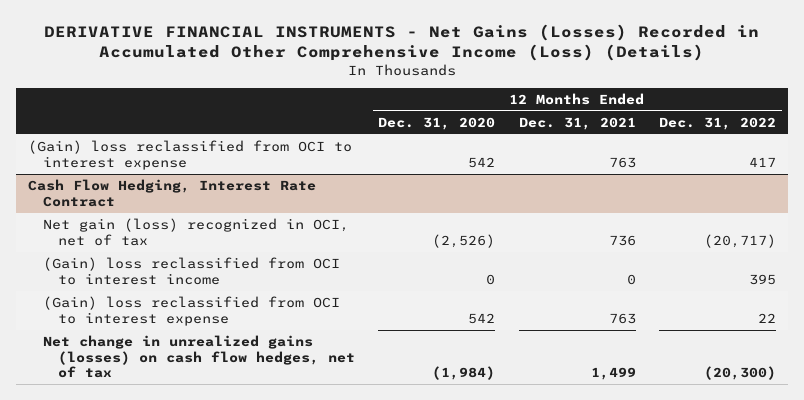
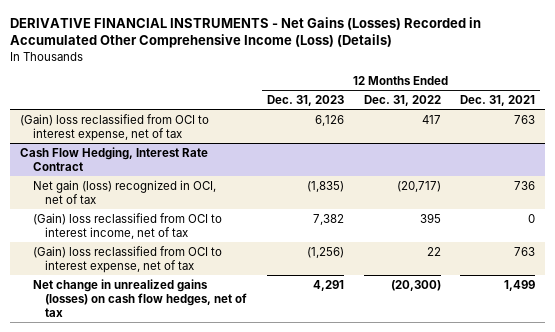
- | 12 Months Ended Dec. 31, 2020 | 12 Months Ended Dec. 31, 2021 | 12 Months Ended Dec. 31, 2022
+ | 12 Months Ended Dec. 31, 2023 | 12 Months Ended Dec. 31, 2022 | 12 Months Ended Dec. 31, 2021
- (Gain) loss reclassified from OCI to interest expense | 542 | 763 | 417
+ (Gain) loss reclassified from OCI to interest expense, net of tax | 6,126 | 417 | 763
@ Cash Flow Hedging, Interest Rate Contract
- (Gain) loss reclassified from OCI to interest income | 0 | 0 | 395
- (Gain) loss reclassified from OCI to interest expense | 542 | 763 | 22
+ (Gain) loss reclassified from OCI to interest income, net of tax | 7,382 | 395 | 0
+ (Gain) loss reclassified from OCI to interest expense, net of tax | (1,256) | 22 | 763

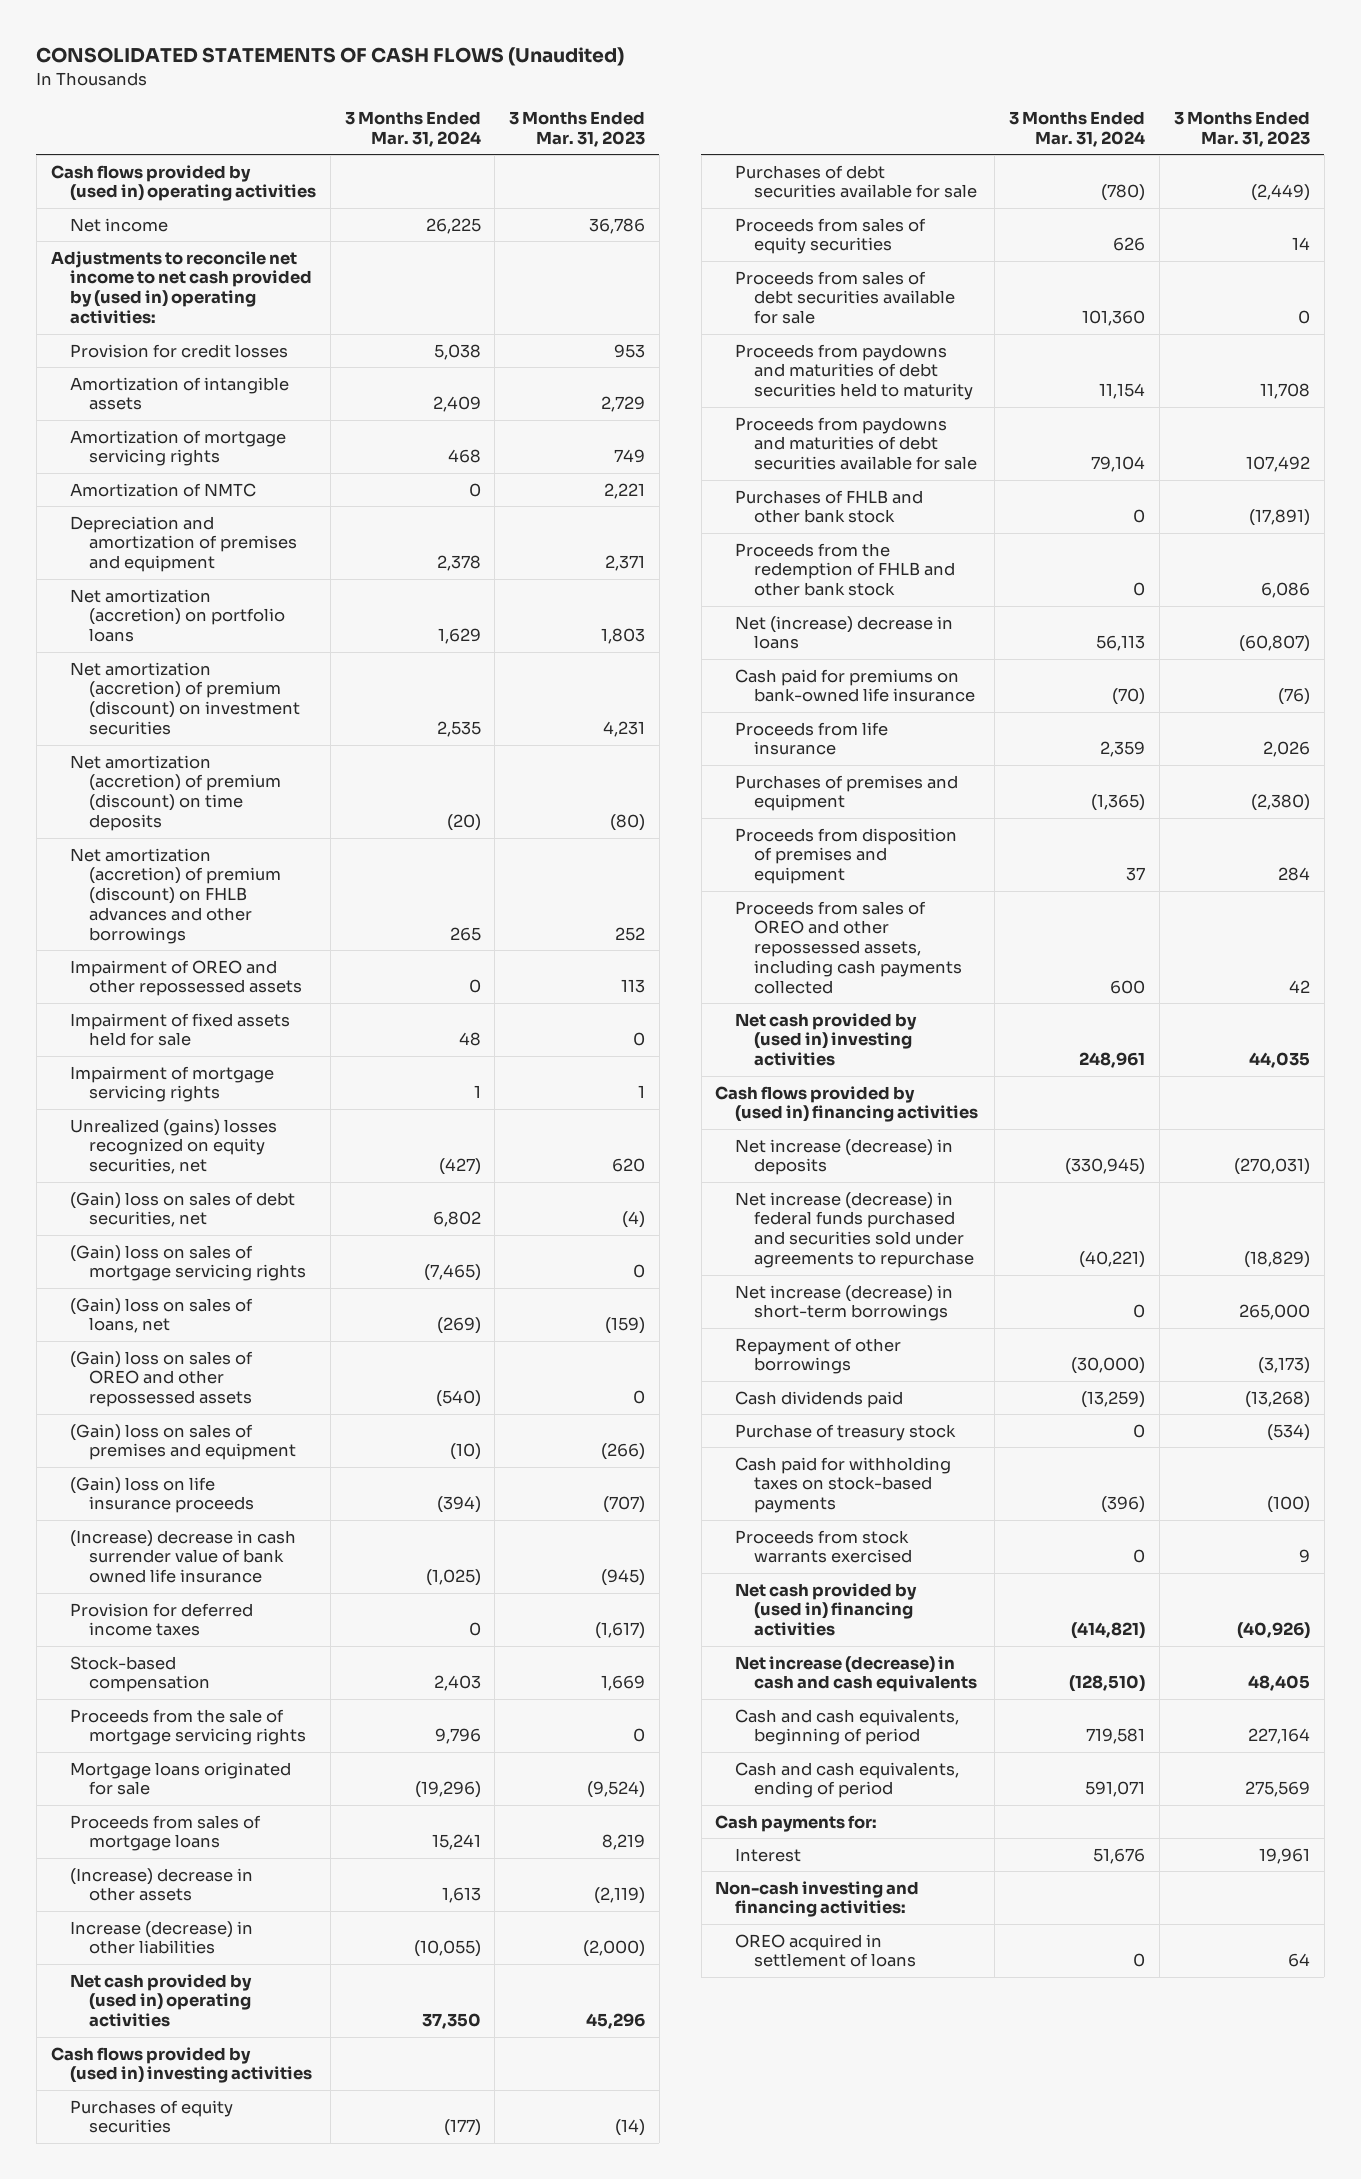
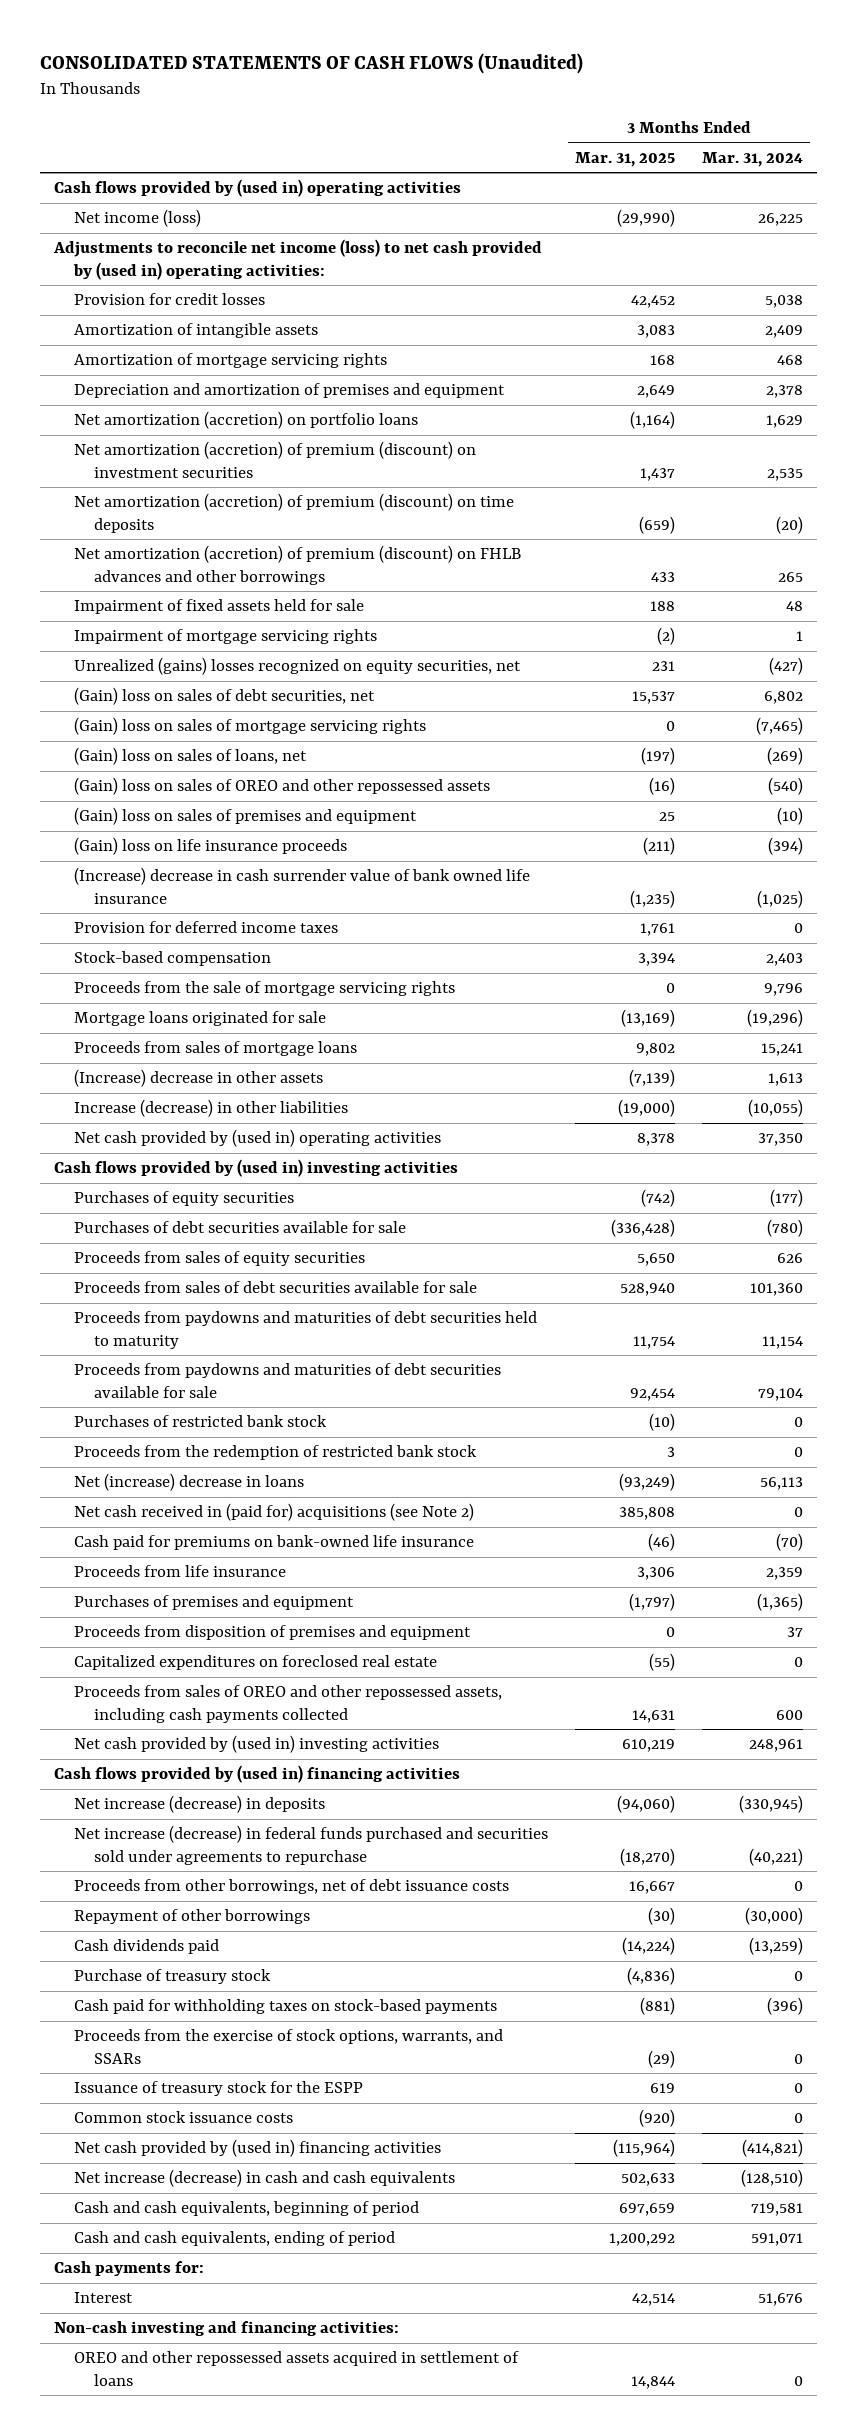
- | 3 Months Ended Mar. 31, 2024 | 3 Months Ended Mar. 31, 2023
+ | 3 Months Ended Mar. 31, 2025 | 3 Months Ended Mar. 31, 2024
- Net income | 26,225 | 36,786
- Adjustments to reconcile net income to net cash provided by (used in) operating activities:
+ Net income (loss) | (29,990) | 26,225
+ Adjustments to reconcile net income (loss) to net cash provided by (used in) operating activities:
- Amortization of NMTC | 0 | 2,221
- Impairment of OREO and other repossessed assets | 0 | 113
- Purchases of FHLB and other bank stock | 0 | (17,891)
- Proceeds from the redemption of FHLB and other bank stock | 0 | 6,086
+ Purchases of restricted bank stock | (10) | 0
+ Proceeds from the redemption of restricted bank stock | 3 | 0
+ Net cash received in (paid for) acquisitions (see Note 2) | 385,808 | 0
+ Capitalized expenditures on foreclosed real estate | (55) | 0
- Net increase (decrease) in short-term borrowings | 0 | 265,000
+ Proceeds from other borrowings, net of debt issuance costs | 16,667 | 0
- Proceeds from stock warrants exercised | 0 | 9
+ Proceeds from the exercise of stock options, warrants, and SSARs | (29) | 0
+ Issuance of treasury stock for the ESPP | 619 | 0
+ Common stock issuance costs | (920) | 0
- OREO acquired in settlement of loans | 0 | 64
+ OREO and other repossessed assets acquired in settlement of loans | 14,844 | 0

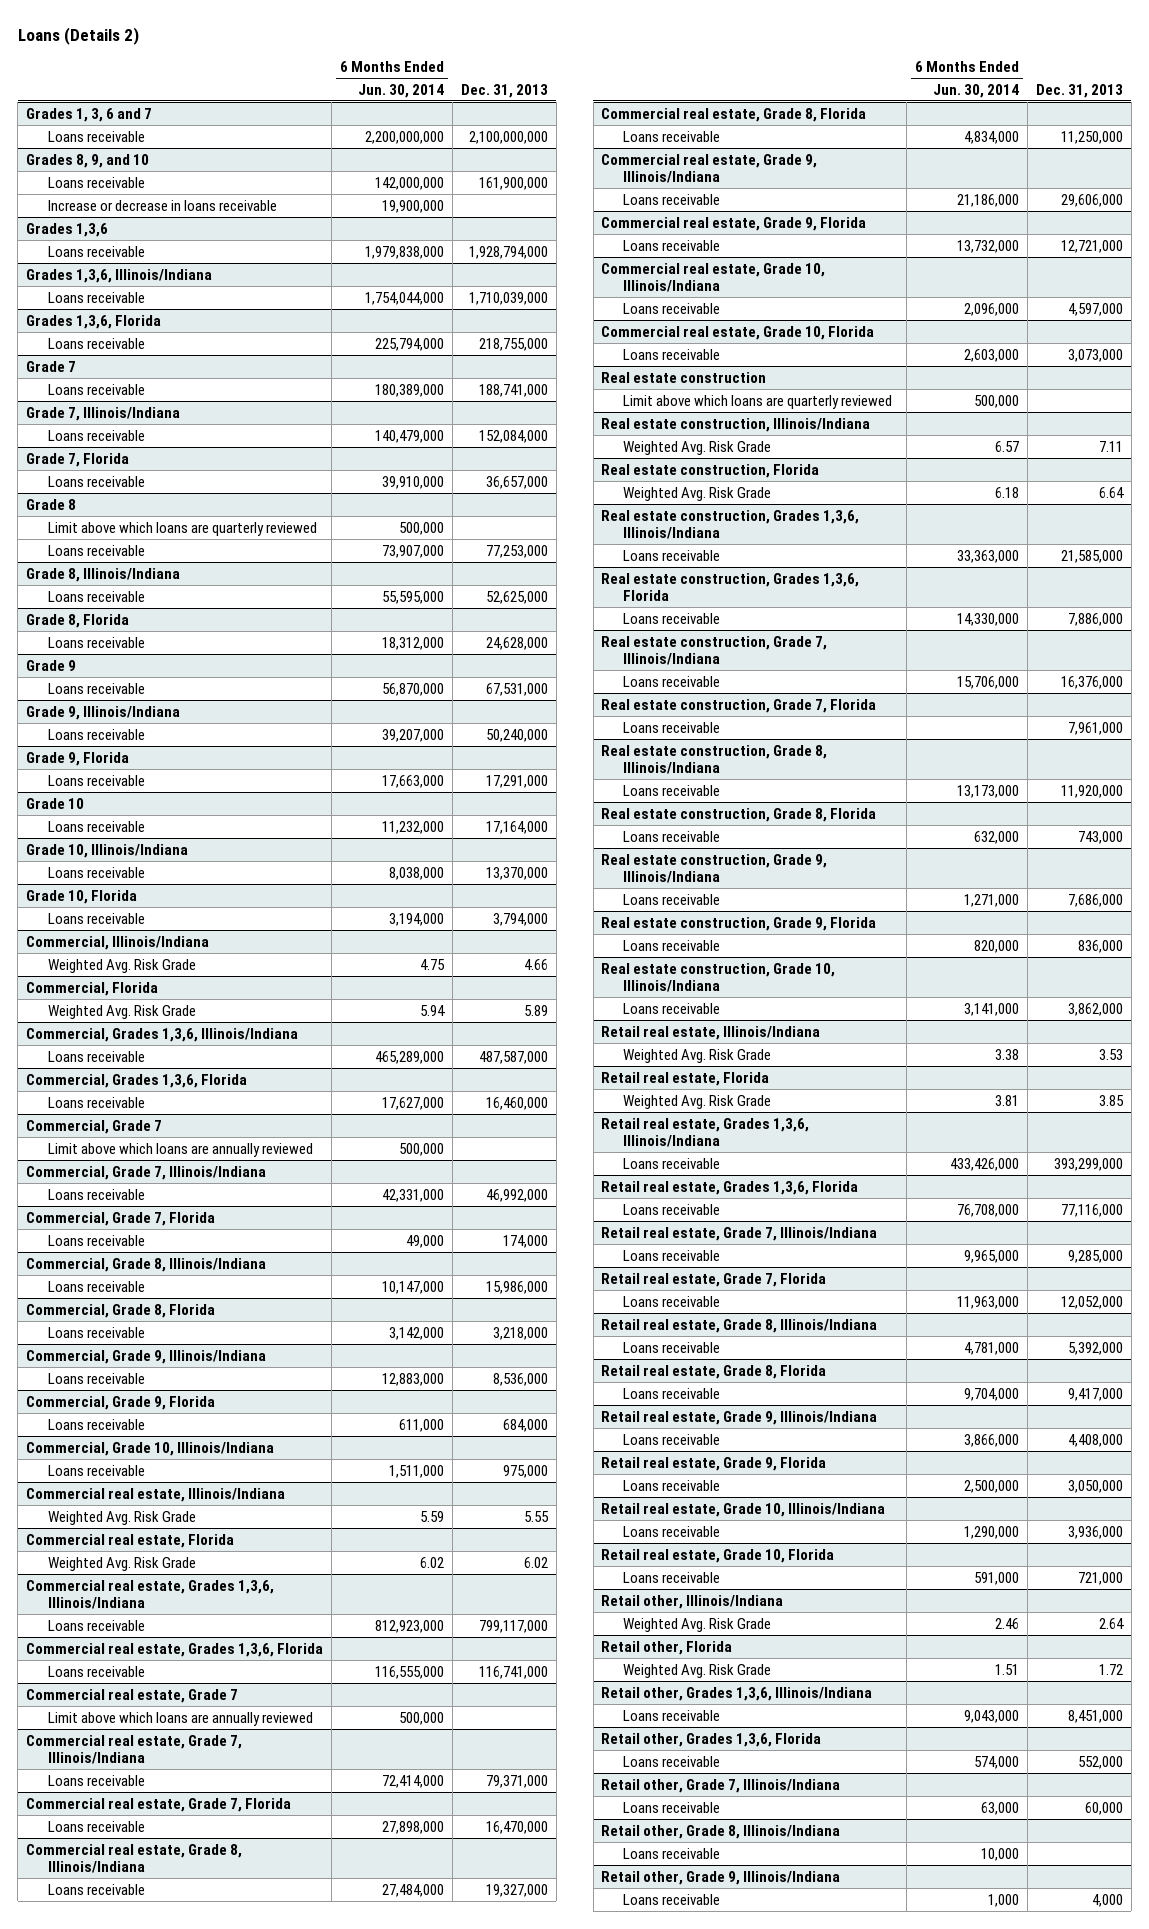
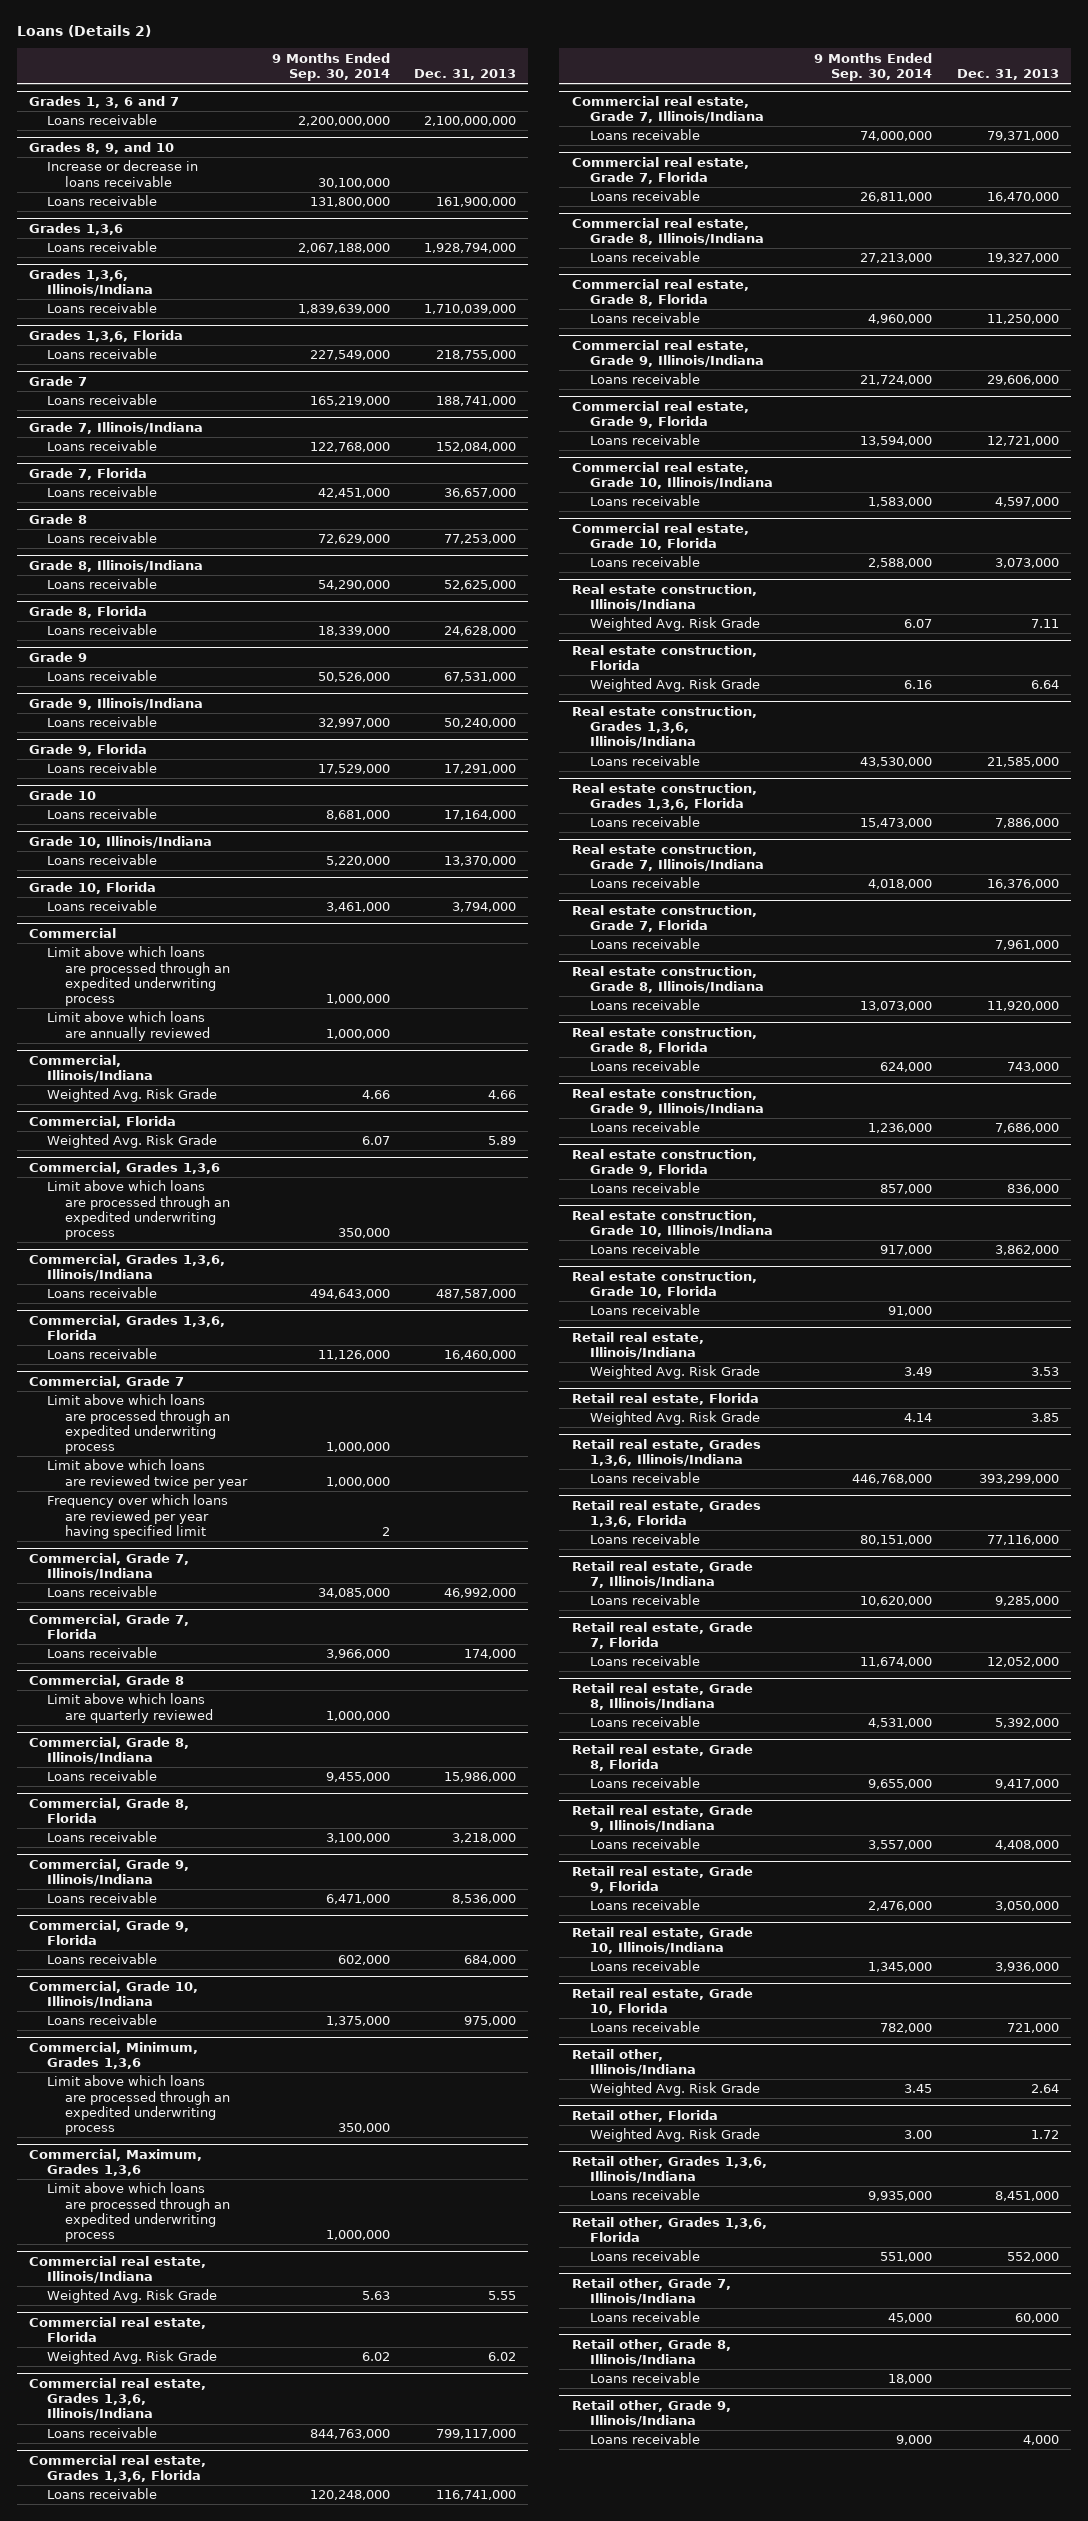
- | 6 Months Ended Jun. 30, 2014 | Dec. 31, 2013
+ | 9 Months Ended Sep. 30, 2014 | Dec. 31, 2013
@ Grades 8, 9, and 10
moved down: Loans receivable | 131,800,000 | 161,900,000
@ Grade 8
- Limit above which loans are quarterly reviewed | 500,000 |
+ Commercial
+ Limit above which loans are processed through an expedited underwriting process | 1,000,000 |
+ Limit above which loans are annually reviewed | 1,000,000 |
+ Commercial, Grades 1,3,6
+ Limit above which loans are processed through an expedited underwriting process | 350,000 |
@ Commercial, Grade 7
- Limit above which loans are annually reviewed | 500,000 |
+ Limit above which loans are processed through an expedited underwriting process | 1,000,000 |
+ Limit above which loans are reviewed twice per year | 1,000,000 |
+ Frequency over which loans are reviewed per year having specified limit | 2 |
+ Commercial, Grade 8
+ Limit above which loans are quarterly reviewed | 1,000,000 |
+ Commercial, Minimum, Grades 1,3,6
+ Limit above which loans are processed through an expedited underwriting process | 350,000 |
+ Commercial, Maximum, Grades 1,3,6
+ Limit above which loans are processed through an expedited underwriting process | 1,000,000 |
- Commercial real estate, Grade 7
- Limit above which loans are annually reviewed | 500,000 |
- Real estate construction
- Limit above which loans are quarterly reviewed | 500,000 |
+ Real estate construction, Grade 10, Florida
+ Loans receivable | 91,000 |

